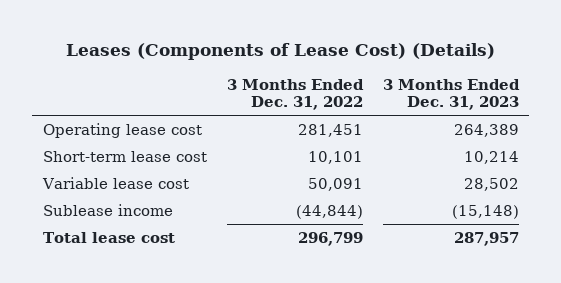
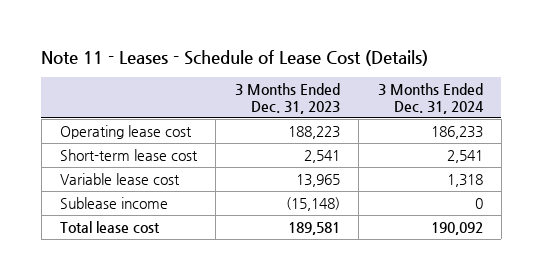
- Leases (Components of Lease Cost) (Details)
+ Note 11 - Leases - Schedule of Lease Cost (Details)
- | 3 Months Ended Dec. 31, 2022 | 3 Months Ended Dec. 31, 2023
+ | 3 Months Ended Dec. 31, 2023 | 3 Months Ended Dec. 31, 2024
- Operating lease cost | 281,451 | 264,389
- Short-term lease cost | 10,101 | 10,214
- Variable lease cost | 50,091 | 28,502
+ Operating lease cost | 188,223 | 186,233
+ Short-term lease cost | 2,541 | 2,541
+ Variable lease cost | 13,965 | 1,318
- Total lease cost | 296,799 | 287,957
+ Total lease cost | 189,581 | 190,092

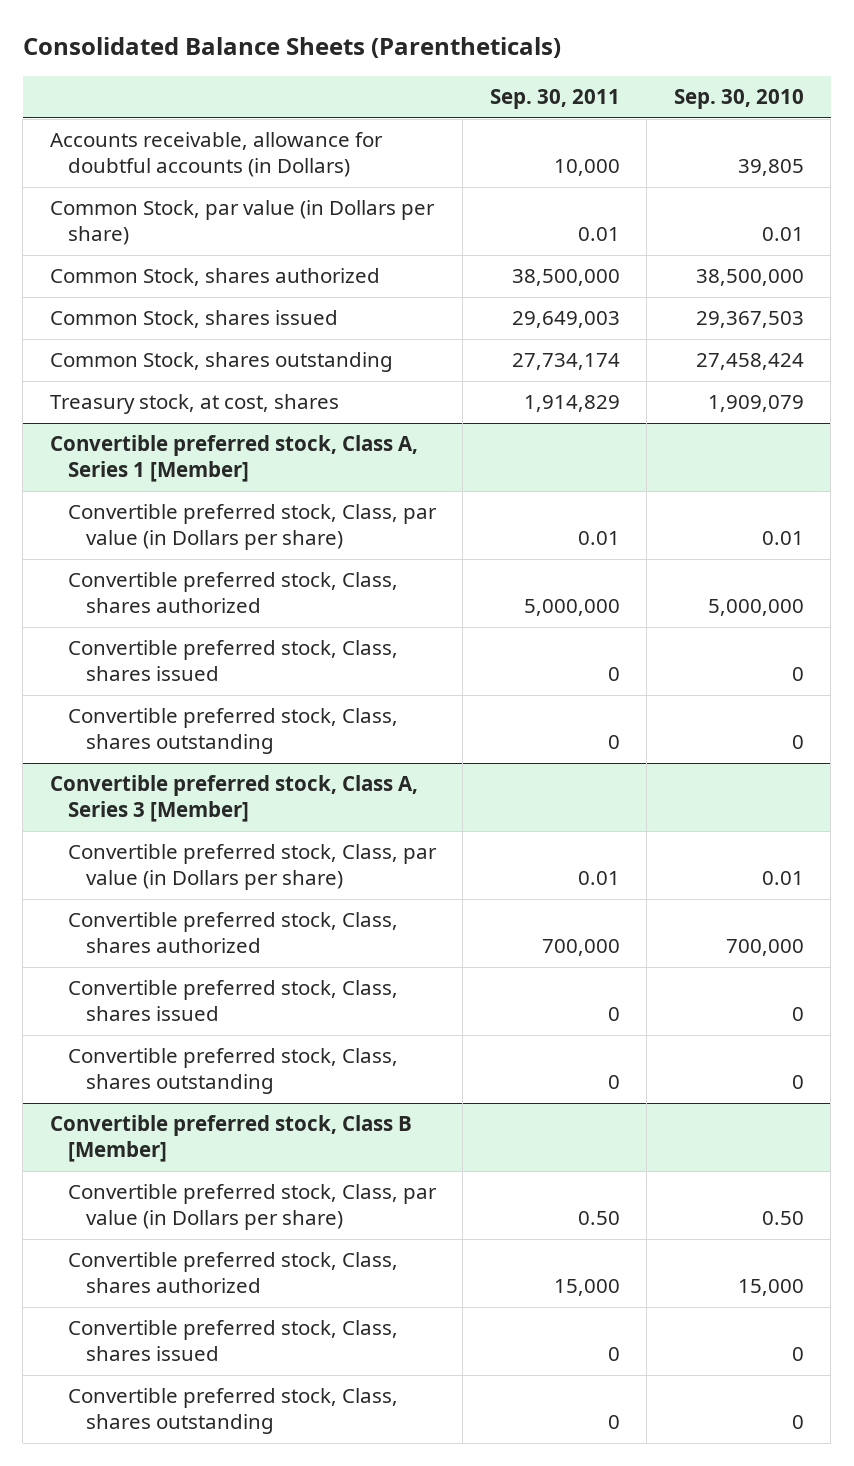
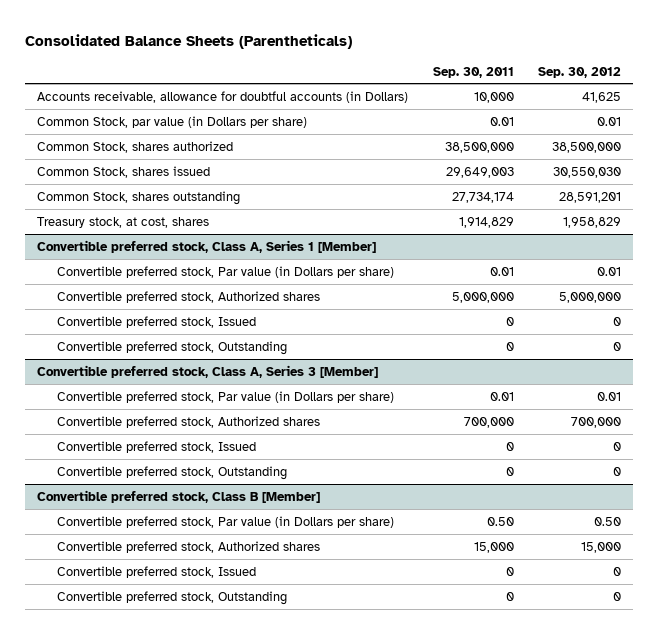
- | Sep. 30, 2011 | Sep. 30, 2010
+ | Sep. 30, 2011 | Sep. 30, 2012
@ Convertible preferred stock, Class A, Series 1 [Member]
- Convertible preferred stock, Class, par value (in Dollars per share) | 0.01 | 0.01
- Convertible preferred stock, Class, shares authorized | 5,000,000 | 5,000,000
- Convertible preferred stock, Class, shares issued | 0 | 0
- Convertible preferred stock, Class, shares outstanding | 0 | 0
+ Convertible preferred stock, Par value (in Dollars per share) | 0.01 | 0.01
+ Convertible preferred stock, Authorized shares | 5,000,000 | 5,000,000
+ Convertible preferred stock, Issued | 0 | 0
+ Convertible preferred stock, Outstanding | 0 | 0
@ Convertible preferred stock, Class A, Series 3 [Member]
- Convertible preferred stock, Class, par value (in Dollars per share) | 0.01 | 0.01
- Convertible preferred stock, Class, shares authorized | 700,000 | 700,000
- Convertible preferred stock, Class, shares issued | 0 | 0
- Convertible preferred stock, Class, shares outstanding | 0 | 0
+ Convertible preferred stock, Par value (in Dollars per share) | 0.01 | 0.01
+ Convertible preferred stock, Authorized shares | 700,000 | 700,000
+ Convertible preferred stock, Issued | 0 | 0
+ Convertible preferred stock, Outstanding | 0 | 0
@ Convertible preferred stock, Class B [Member]
- Convertible preferred stock, Class, par value (in Dollars per share) | 0.50 | 0.50
- Convertible preferred stock, Class, shares authorized | 15,000 | 15,000
- Convertible preferred stock, Class, shares issued | 0 | 0
- Convertible preferred stock, Class, shares outstanding | 0 | 0
+ Convertible preferred stock, Par value (in Dollars per share) | 0.50 | 0.50
+ Convertible preferred stock, Authorized shares | 15,000 | 15,000
+ Convertible preferred stock, Issued | 0 | 0
+ Convertible preferred stock, Outstanding | 0 | 0

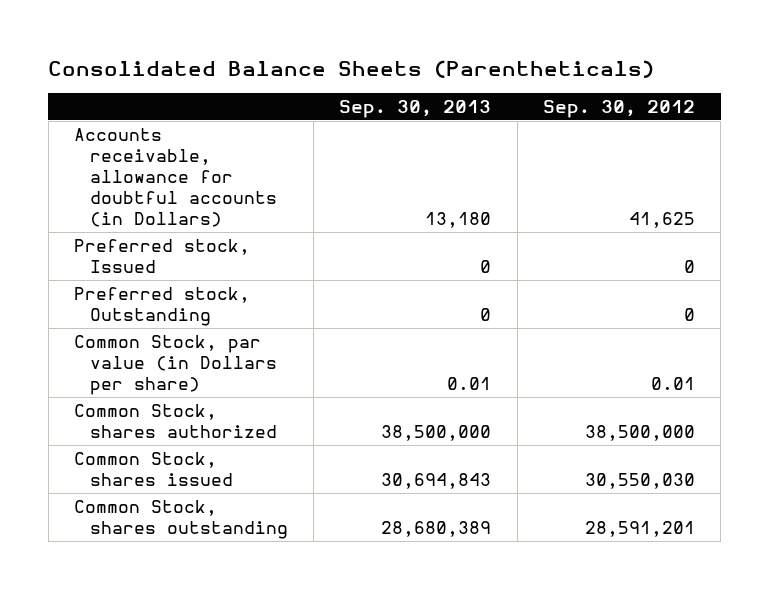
- | Sep. 30, 2011 | Sep. 30, 2012
+ | Sep. 30, 2013 | Sep. 30, 2012
+ Preferred stock, Issued | 0 | 0
+ Preferred stock, Outstanding | 0 | 0
- Treasury stock, at cost, shares | 1,914,829 | 1,958,829
- Convertible preferred stock, Class A, Series 1 [Member]
- Convertible preferred stock, Par value (in Dollars per share) | 0.01 | 0.01
- Convertible preferred stock, Authorized shares | 5,000,000 | 5,000,000
- Convertible preferred stock, Issued | 0 | 0
- Convertible preferred stock, Outstanding | 0 | 0
- Convertible preferred stock, Class A, Series 3 [Member]
- Convertible preferred stock, Par value (in Dollars per share) | 0.01 | 0.01
- Convertible preferred stock, Authorized shares | 700,000 | 700,000
- Convertible preferred stock, Issued | 0 | 0
- Convertible preferred stock, Outstanding | 0 | 0
- Convertible preferred stock, Class B [Member]
- Convertible preferred stock, Par value (in Dollars per share) | 0.50 | 0.50
- Convertible preferred stock, Authorized shares | 15,000 | 15,000
- Convertible preferred stock, Issued | 0 | 0
- Convertible preferred stock, Outstanding | 0 | 0

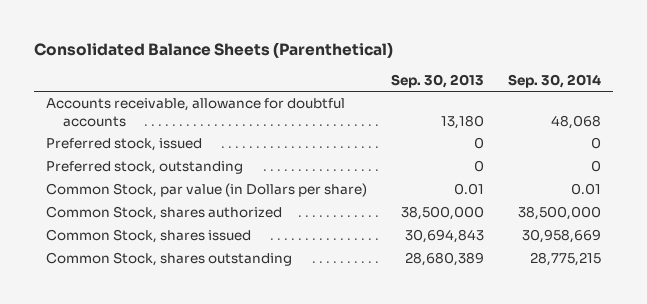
- Consolidated Balance Sheets (Parentheticals)
+ Consolidated Balance Sheets (Parenthetical)
- | Sep. 30, 2013 | Sep. 30, 2012
+ | Sep. 30, 2013 | Sep. 30, 2014
- Accounts receivable, allowance for doubtful accounts (in Dollars) | 13,180 | 41,625
- Preferred stock, Issued | 0 | 0
- Preferred stock, Outstanding | 0 | 0
+ Accounts receivable, allowance for doubtful accounts | 13,180 | 48,068
+ Preferred stock, issued | 0 | 0
+ Preferred stock, outstanding | 0 | 0

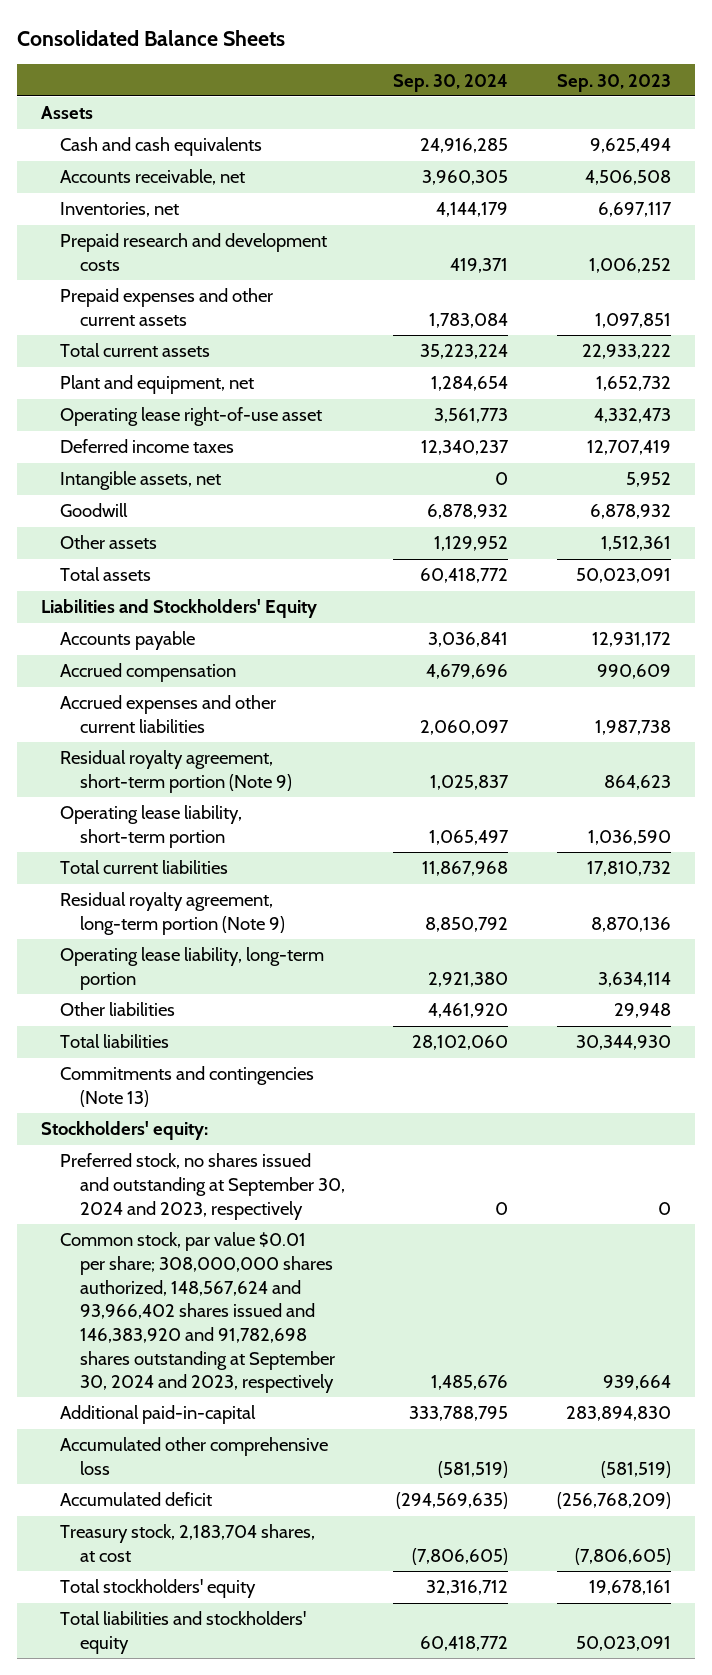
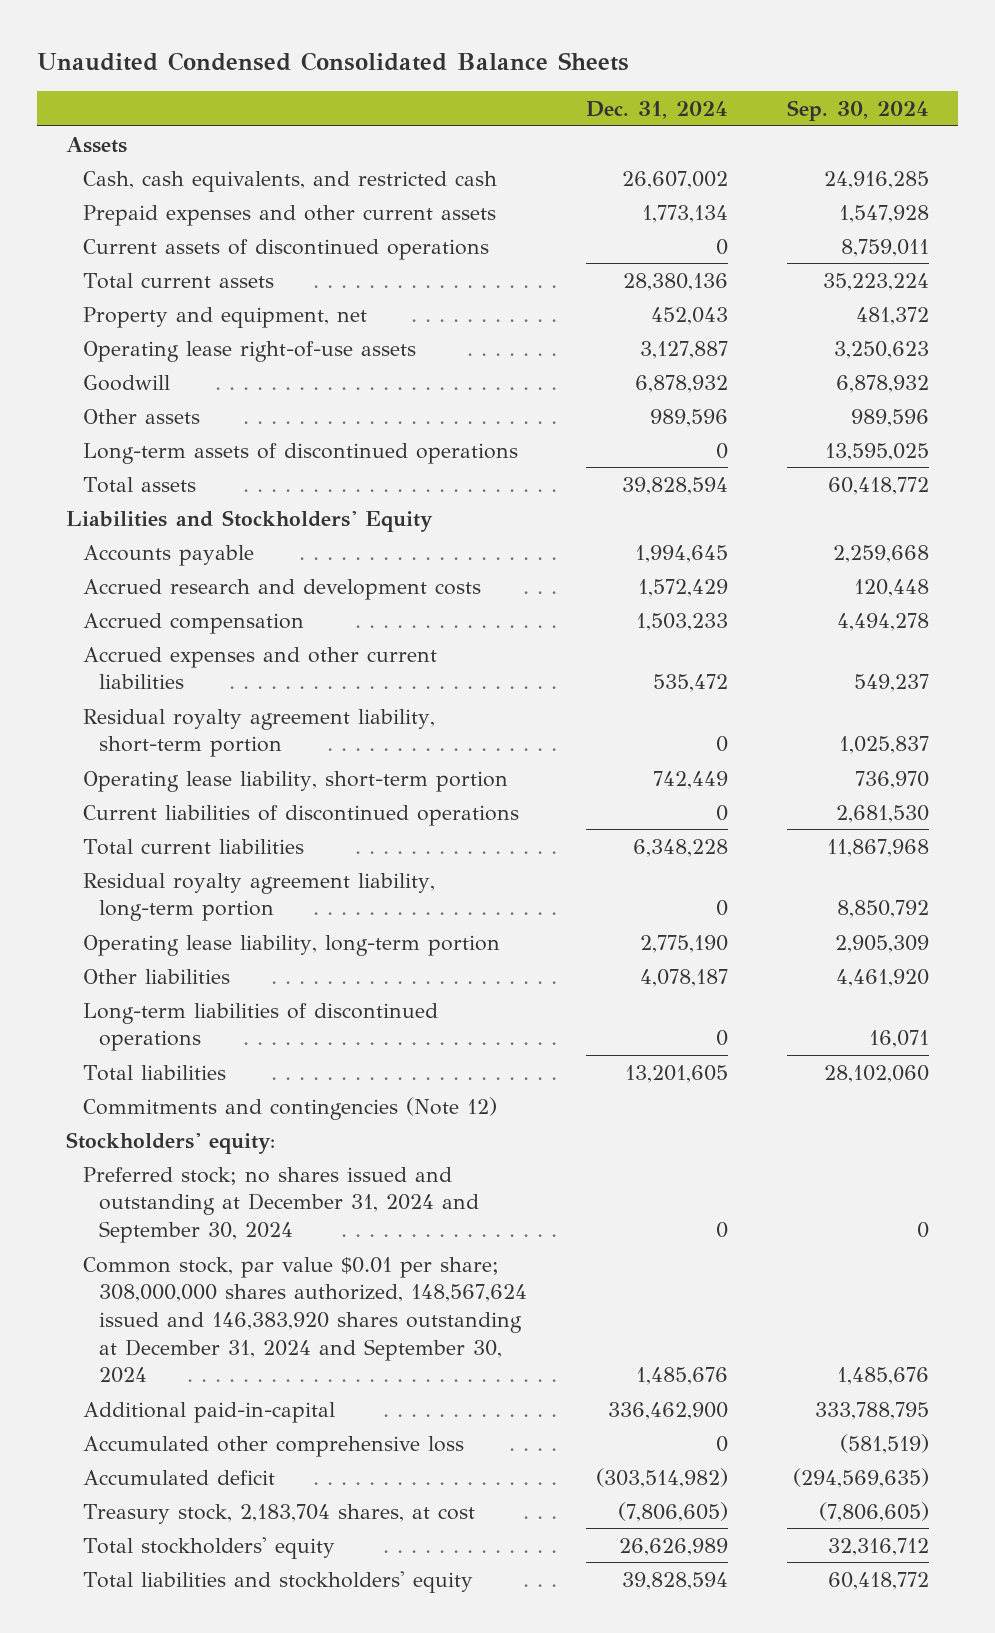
- Consolidated Balance Sheets
+ Unaudited Condensed Consolidated Balance Sheets
- | Sep. 30, 2024 | Sep. 30, 2023
+ | Dec. 31, 2024 | Sep. 30, 2024
- Cash and cash equivalents | 24,916,285 | 9,625,494
- Accounts receivable, net | 3,960,305 | 4,506,508
- Inventories, net | 4,144,179 | 6,697,117
- Prepaid research and development costs | 419,371 | 1,006,252
- Prepaid expenses and other current assets | 1,783,084 | 1,097,851
+ Cash, cash equivalents, and restricted cash | 26,607,002 | 24,916,285
+ Prepaid expenses and other current assets | 1,773,134 | 1,547,928
+ Current assets of discontinued operations | 0 | 8,759,011
- Plant and equipment, net | 1,284,654 | 1,652,732
- Operating lease right-of-use asset | 3,561,773 | 4,332,473
- Deferred income taxes | 12,340,237 | 12,707,419
- Intangible assets, net | 0 | 5,952
+ Property and equipment, net | 452,043 | 481,372
+ Operating lease right-of-use assets | 3,127,887 | 3,250,623
- Other assets | 1,129,952 | 1,512,361
+ Other assets | 989,596 | 989,596
+ Long-term assets of discontinued operations | 0 | 13,595,025
- Accounts payable | 3,036,841 | 12,931,172
- Accrued compensation | 4,679,696 | 990,609
- Accrued expenses and other current liabilities | 2,060,097 | 1,987,738
- Residual royalty agreement, short-term portion (Note 9) | 1,025,837 | 864,623
- Operating lease liability, short-term portion | 1,065,497 | 1,036,590
+ Accounts payable | 1,994,645 | 2,259,668
+ Accrued research and development costs | 1,572,429 | 120,448
+ Accrued compensation | 1,503,233 | 4,494,278
+ Accrued expenses and other current liabilities | 535,472 | 549,237
+ Residual royalty agreement liability, short-term portion | 0 | 1,025,837
+ Operating lease liability, short-term portion | 742,449 | 736,970
+ Current liabilities of discontinued operations | 0 | 2,681,530
- Residual royalty agreement, long-term portion (Note 9) | 8,850,792 | 8,870,136
- Operating lease liability, long-term portion | 2,921,380 | 3,634,114
+ Residual royalty agreement liability, long-term portion | 0 | 8,850,792
+ Operating lease liability, long-term portion | 2,775,190 | 2,905,309
+ Long-term liabilities of discontinued operations | 0 | 16,071
- Commitments and contingencies (Note 13)
+ Commitments and contingencies (Note 12)
- Preferred stock, no shares issued and outstanding at September 30, 2024 and 2023, respectively | 0 | 0
- Common stock, par value $0.01 per share; 308,000,000 shares authorized, 148,567,624 and 93,966,402 shares issued and 146,383,920 and 91,782,698 shares outstanding at September 30, 2024 and 2023, respectively | 1,485,676 | 939,664
+ Preferred stock; no shares issued and outstanding at December 31, 2024 and September 30, 2024 | 0 | 0
+ Common stock, par value $0.01 per share; 308,000,000 shares authorized, 148,567,624 issued and 146,383,920 shares outstanding at December 31, 2024 and September 30, 2024 | 1,485,676 | 1,485,676

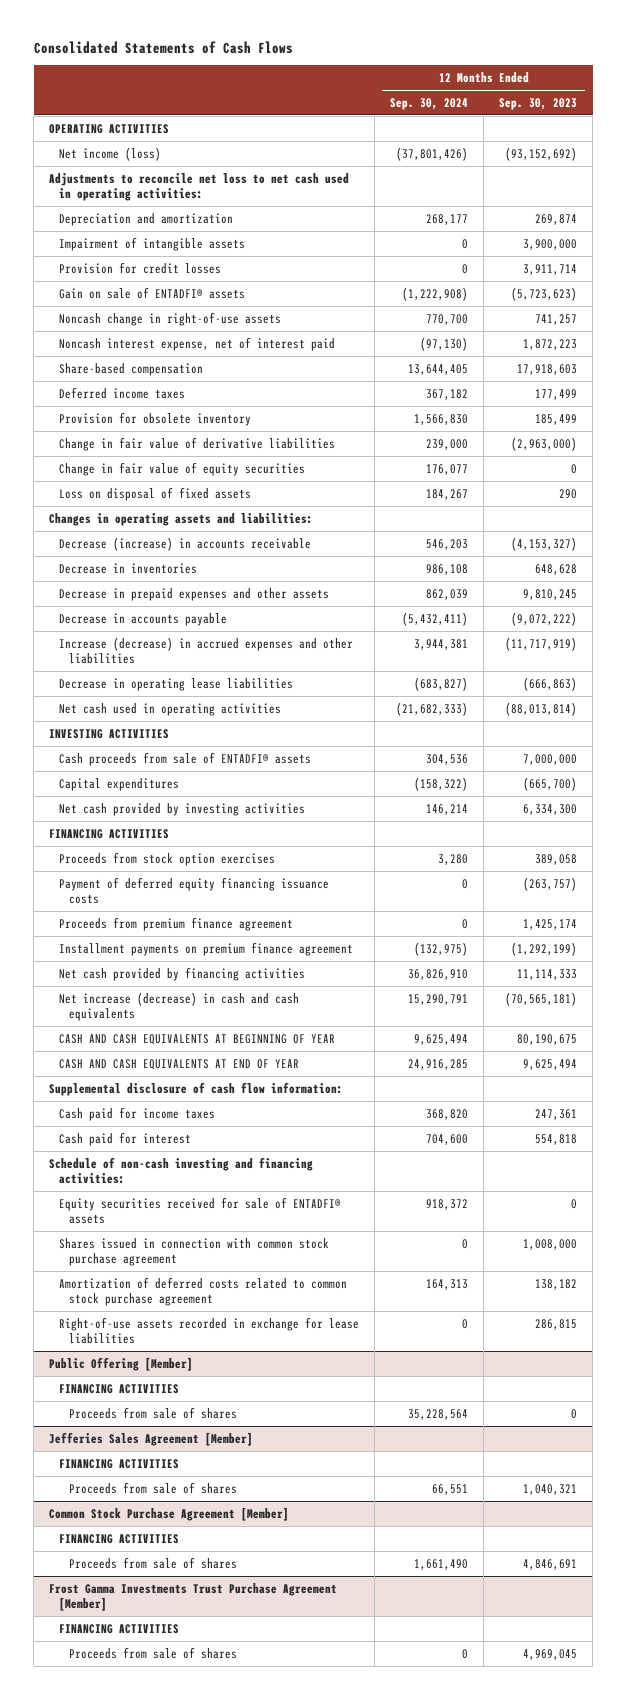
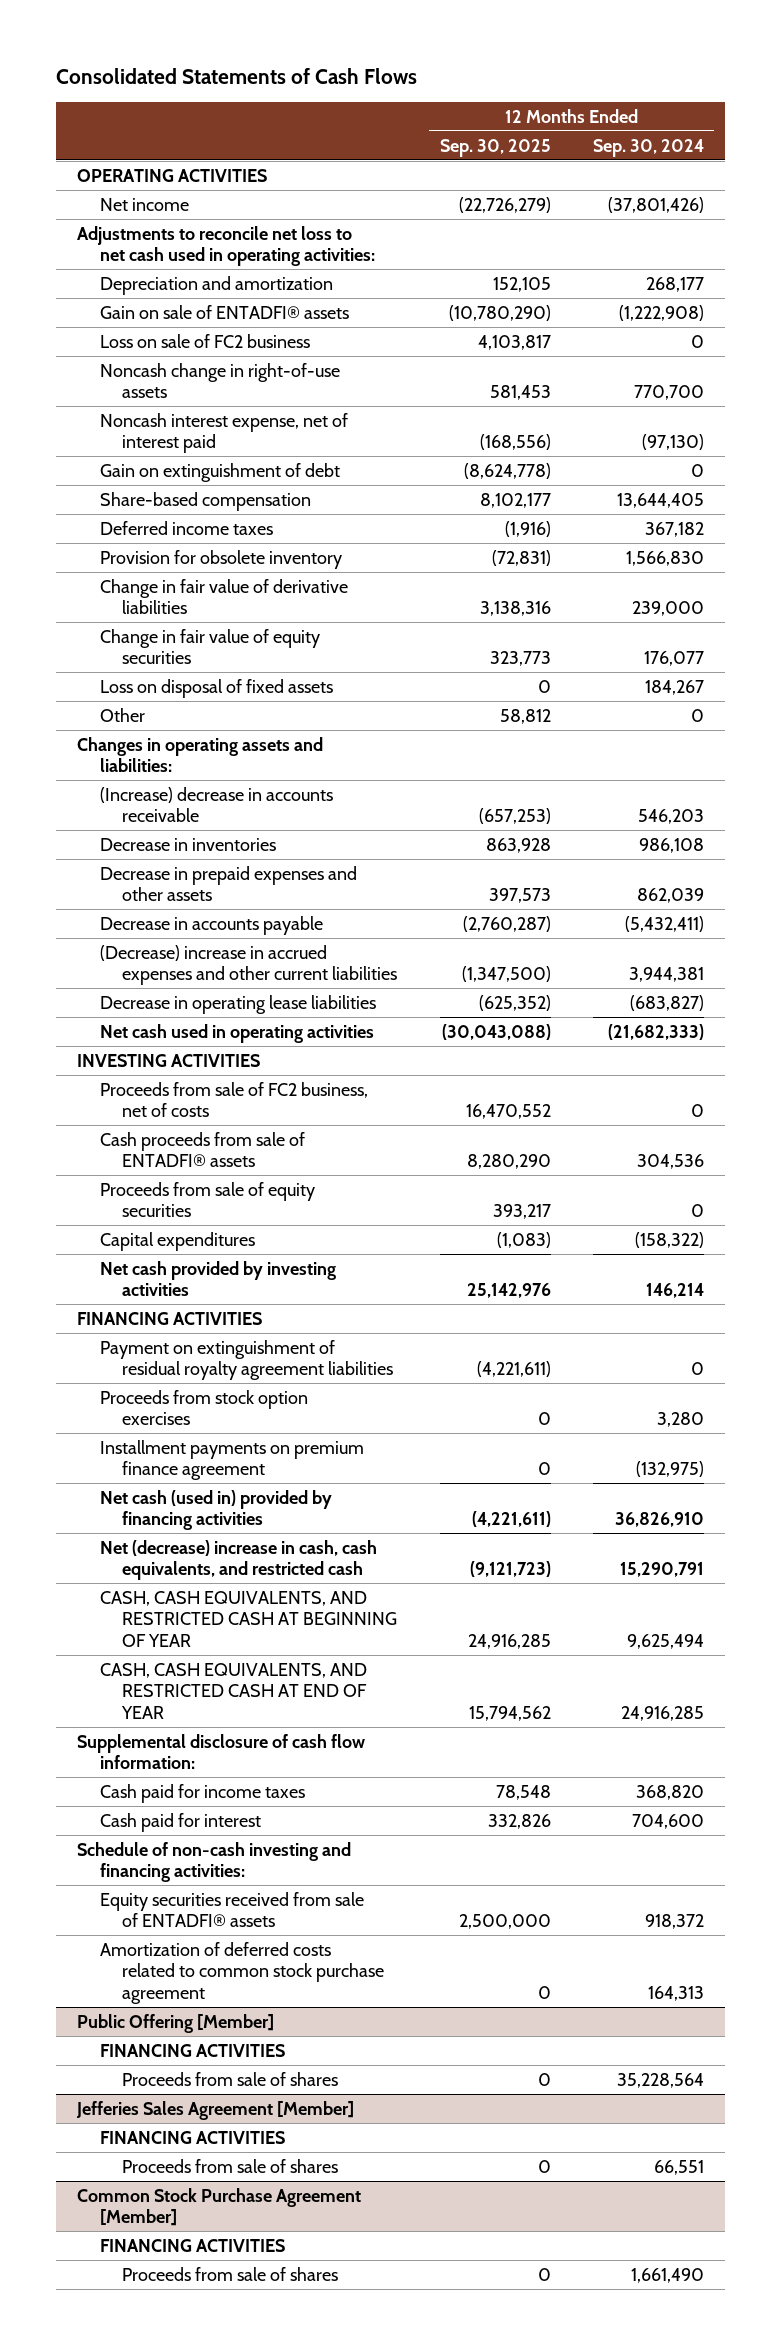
- | 12 Months Ended Sep. 30, 2024 | 12 Months Ended Sep. 30, 2023
+ | 12 Months Ended Sep. 30, 2025 | 12 Months Ended Sep. 30, 2024
- Net income (loss) | (37,801,426) | (93,152,692)
+ Net income | (22,726,279) | (37,801,426)
- Impairment of intangible assets | 0 | 3,900,000
- Provision for credit losses | 0 | 3,911,714
+ Loss on sale of FC2 business | 4,103,817 | 0
+ Gain on extinguishment of debt | (8,624,778) | 0
+ Other | 58,812 | 0
- Decrease (increase) in accounts receivable | 546,203 | (4,153,327)
+ (Increase) decrease in accounts receivable | (657,253) | 546,203
- Increase (decrease) in accrued expenses and other liabilities | 3,944,381 | (11,717,919)
+ (Decrease) increase in accrued expenses and other current liabilities | (1,347,500) | 3,944,381
+ Proceeds from sale of FC2 business, net of costs | 16,470,552 | 0
+ Proceeds from sale of equity securities | 393,217 | 0
+ Payment on extinguishment of residual royalty agreement liabilities | (4,221,611) | 0
- Payment of deferred equity financing issuance costs | 0 | (263,757)
- Proceeds from premium finance agreement | 0 | 1,425,174
- Net cash provided by financing activities | 36,826,910 | 11,114,333
- Net increase (decrease) in cash and cash equivalents | 15,290,791 | (70,565,181)
- CASH AND CASH EQUIVALENTS AT BEGINNING OF YEAR | 9,625,494 | 80,190,675
- CASH AND CASH EQUIVALENTS AT END OF YEAR | 24,916,285 | 9,625,494
+ Net cash (used in) provided by financing activities | (4,221,611) | 36,826,910
+ Net (decrease) increase in cash, cash equivalents, and restricted cash | (9,121,723) | 15,290,791
+ CASH, CASH EQUIVALENTS, AND RESTRICTED CASH AT BEGINNING OF YEAR | 24,916,285 | 9,625,494
+ CASH, CASH EQUIVALENTS, AND RESTRICTED CASH AT END OF YEAR | 15,794,562 | 24,916,285
- Equity securities received for sale of ENTADFI® assets | 918,372 | 0
- Shares issued in connection with common stock purchase agreement | 0 | 1,008,000
+ Equity securities received from sale of ENTADFI® assets | 2,500,000 | 918,372
- Right-of-use assets recorded in exchange for lease liabilities | 0 | 286,815
- Frost Gamma Investments Trust Purchase Agreement [Member]
- FINANCING ACTIVITIES
- Proceeds from sale of shares | 0 | 4,969,045

